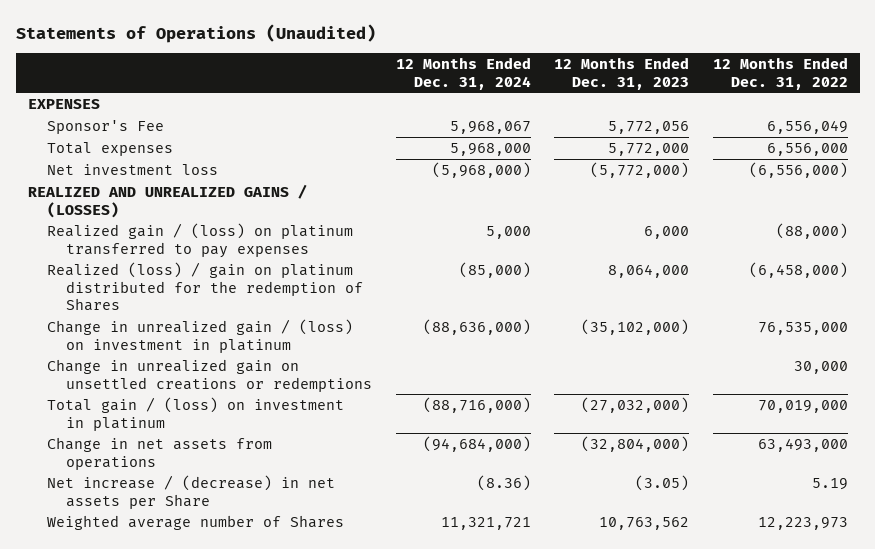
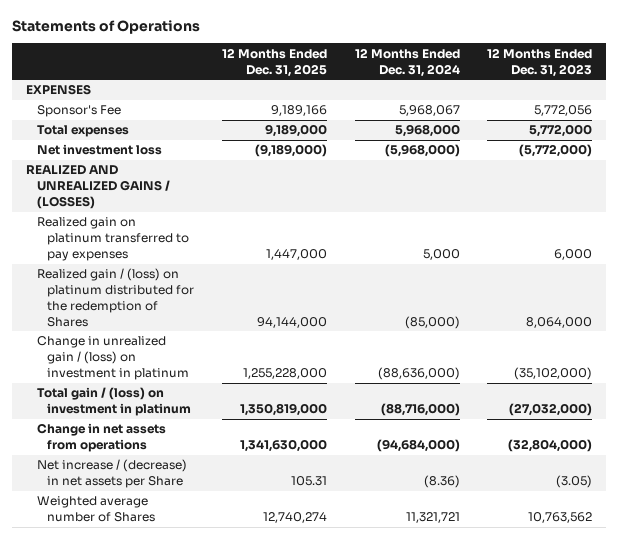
- Statements of Operations (Unaudited)
+ Statements of Operations
- | 12 Months Ended Dec. 31, 2024 | 12 Months Ended Dec. 31, 2023 | 12 Months Ended Dec. 31, 2022
+ | 12 Months Ended Dec. 31, 2025 | 12 Months Ended Dec. 31, 2024 | 12 Months Ended Dec. 31, 2023
- Realized gain / (loss) on platinum transferred to pay expenses | 5,000 | 6,000 | (88,000)
- Realized (loss) / gain on platinum distributed for the redemption of Shares | (85,000) | 8,064,000 | (6,458,000)
+ Realized gain on platinum transferred to pay expenses | 1,447,000 | 5,000 | 6,000
+ Realized gain / (loss) on platinum distributed for the redemption of Shares | 94,144,000 | (85,000) | 8,064,000
- Change in unrealized gain on unsettled creations or redemptions | | | 30,000

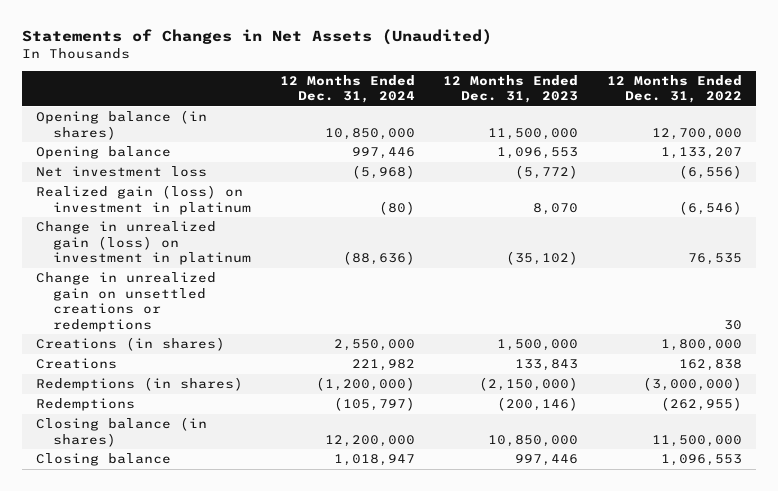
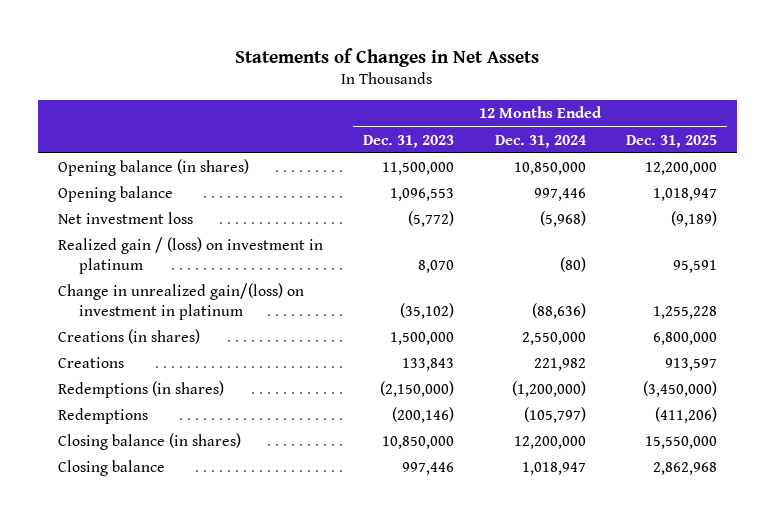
- Statements of Changes in Net Assets (Unaudited)
+ Statements of Changes in Net Assets
- | 12 Months Ended Dec. 31, 2024 | 12 Months Ended Dec. 31, 2023 | 12 Months Ended Dec. 31, 2022
+ | 12 Months Ended Dec. 31, 2023 | 12 Months Ended Dec. 31, 2024 | 12 Months Ended Dec. 31, 2025
- Realized gain (loss) on investment in platinum | (80) | 8,070 | (6,546)
- Change in unrealized gain (loss) on investment in platinum | (88,636) | (35,102) | 76,535
- Change in unrealized gain on unsettled creations or redemptions | | | 30
+ Realized gain / (loss) on investment in platinum | 8,070 | (80) | 95,591
+ Change in unrealized gain/(loss) on investment in platinum | (35,102) | (88,636) | 1,255,228

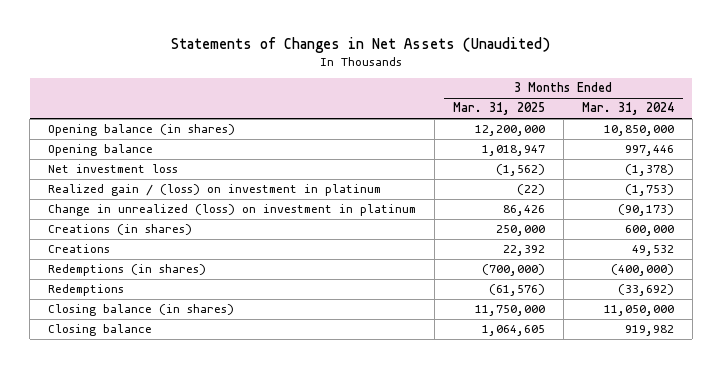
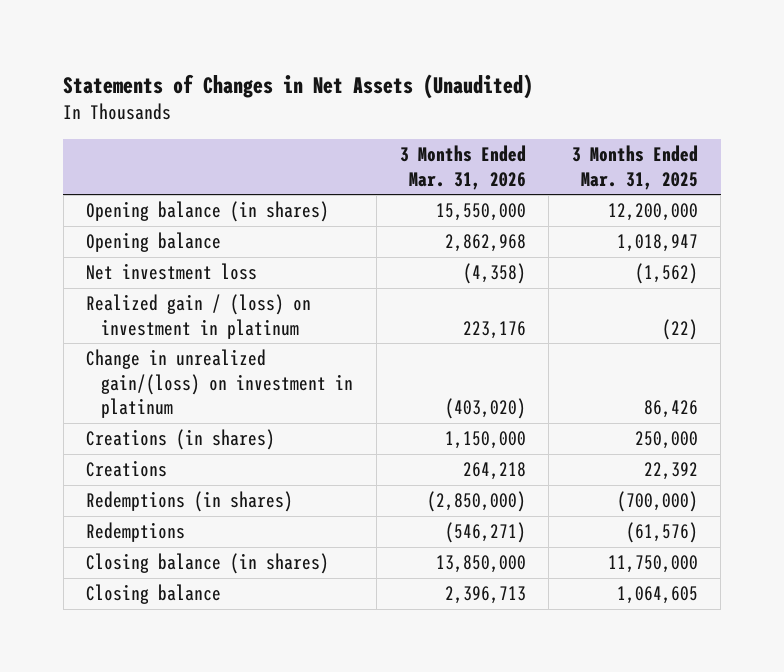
- | 3 Months Ended Mar. 31, 2025 | 3 Months Ended Mar. 31, 2024
+ | 3 Months Ended Mar. 31, 2026 | 3 Months Ended Mar. 31, 2025
- Change in unrealized (loss) on investment in platinum | 86,426 | (90,173)
+ Change in unrealized gain/(loss) on investment in platinum | (403,020) | 86,426

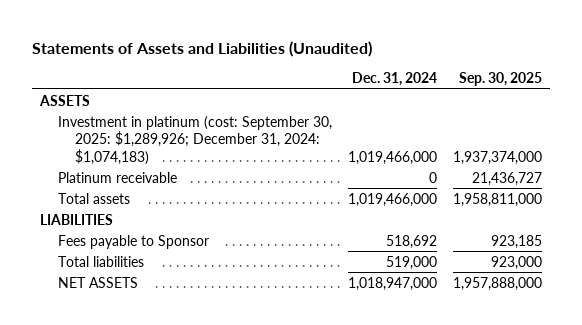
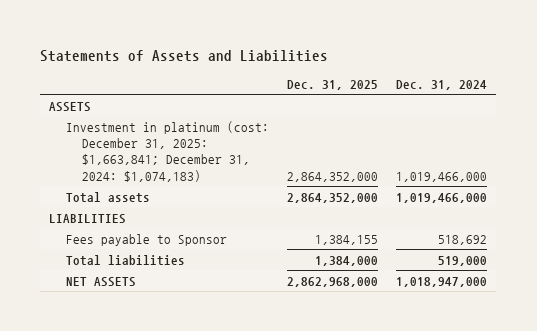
- Statements of Assets and Liabilities (Unaudited)
+ Statements of Assets and Liabilities
- | Dec. 31, 2024 | Sep. 30, 2025
+ | Dec. 31, 2025 | Dec. 31, 2024
- Investment in platinum (cost: September 30, 2025: $1,289,926; December 31, 2024: $1,074,183) | 1,019,466,000 | 1,937,374,000
- Platinum receivable | 0 | 21,436,727
+ Investment in platinum (cost: December 31, 2025: $1,663,841; December 31, 2024: $1,074,183) | 2,864,352,000 | 1,019,466,000

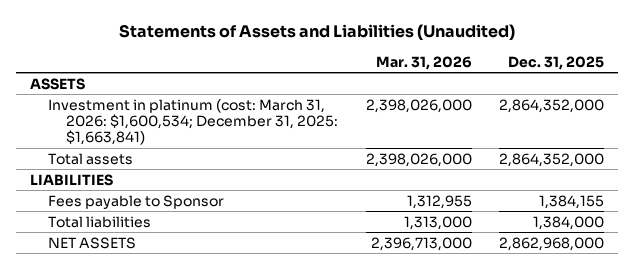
- Statements of Assets and Liabilities
+ Statements of Assets and Liabilities (Unaudited)
- | Dec. 31, 2025 | Dec. 31, 2024
+ | Mar. 31, 2026 | Dec. 31, 2025
- Investment in platinum (cost: December 31, 2025: $1,663,841; December 31, 2024: $1,074,183) | 2,864,352,000 | 1,019,466,000
+ Investment in platinum (cost: March 31, 2026: $1,600,534; December 31, 2025: $1,663,841) | 2,398,026,000 | 2,864,352,000

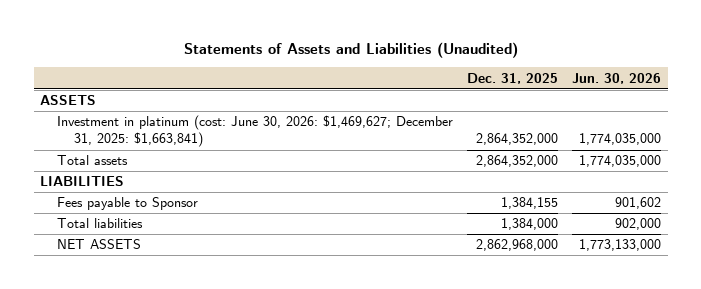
- | Mar. 31, 2026 | Dec. 31, 2025
+ | Dec. 31, 2025 | Jun. 30, 2026
- Investment in platinum (cost: March 31, 2026: $1,600,534; December 31, 2025: $1,663,841) | 2,398,026,000 | 2,864,352,000
+ Investment in platinum (cost: June 30, 2026: $1,469,627; December 31, 2025: $1,663,841) | 2,864,352,000 | 1,774,035,000

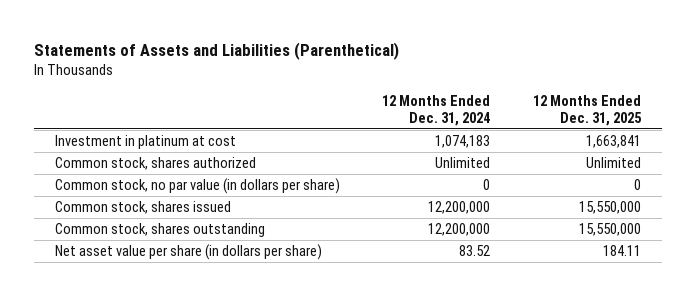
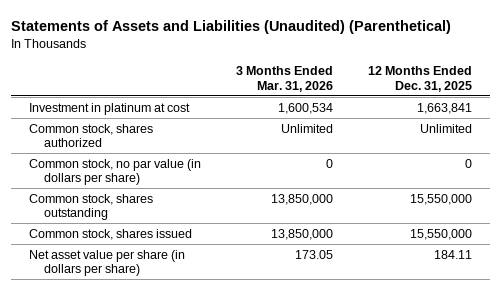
- Statements of Assets and Liabilities (Parenthetical)
+ Statements of Assets and Liabilities (Unaudited) (Parenthetical)
- | 12 Months Ended Dec. 31, 2024 | 12 Months Ended Dec. 31, 2025
+ | 3 Months Ended Mar. 31, 2026 | 12 Months Ended Dec. 31, 2025
moved down: Common stock, shares issued | 13,850,000 | 15,550,000

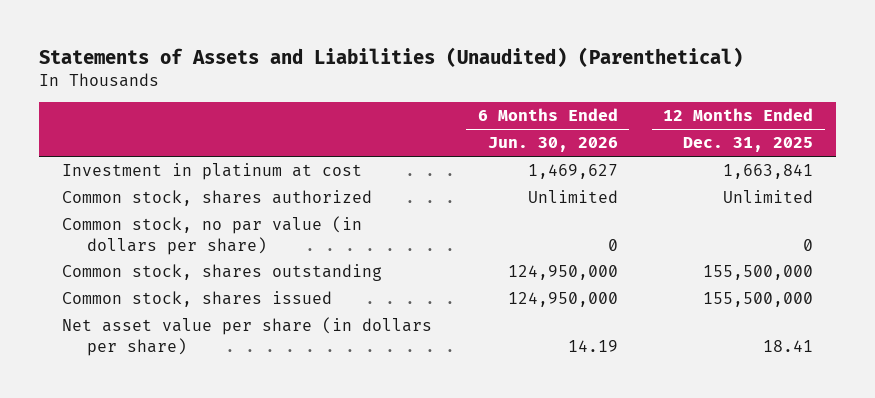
- | 3 Months Ended Mar. 31, 2026 | 12 Months Ended Dec. 31, 2025
+ | 6 Months Ended Jun. 30, 2026 | 12 Months Ended Dec. 31, 2025
- Common stock, shares outstanding | 13,850,000 | 15,550,000
- Common stock, shares issued | 13,850,000 | 15,550,000
- Net asset value per share (in dollars per share) | 173.05 | 184.11
+ Common stock, shares outstanding | 124,950,000 | 155,500,000
+ Common stock, shares issued | 124,950,000 | 155,500,000
+ Net asset value per share (in dollars per share) | 14.19 | 18.41

